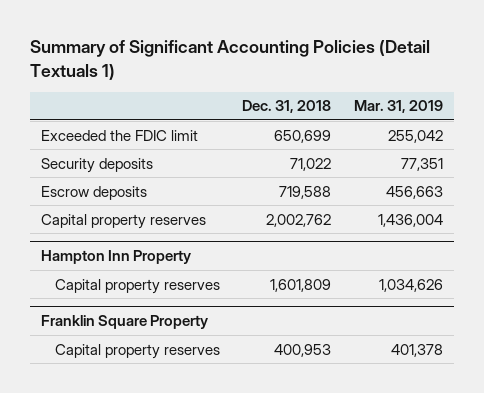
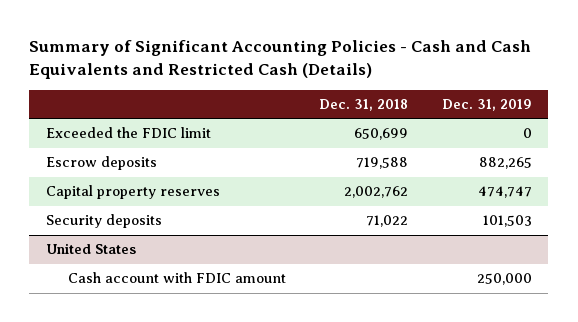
- Summary of Significant Accounting Policies (Detail Textuals 1)
+ Summary of Significant Accounting Policies - Cash and Cash Equivalents and Restricted Cash (Details)
- | Dec. 31, 2018 | Mar. 31, 2019
+ | Dec. 31, 2018 | Dec. 31, 2019
- Hampton Inn Property
- Capital property reserves | 1,601,809 | 1,034,626
- Franklin Square Property
- Capital property reserves | 400,953 | 401,378
moved down: Security deposits | 71,022 | 101,503
+ United States
+ Cash account with FDIC amount | | 250,000

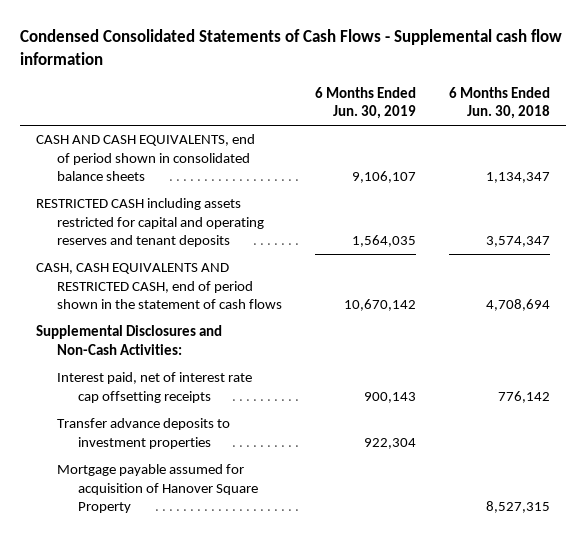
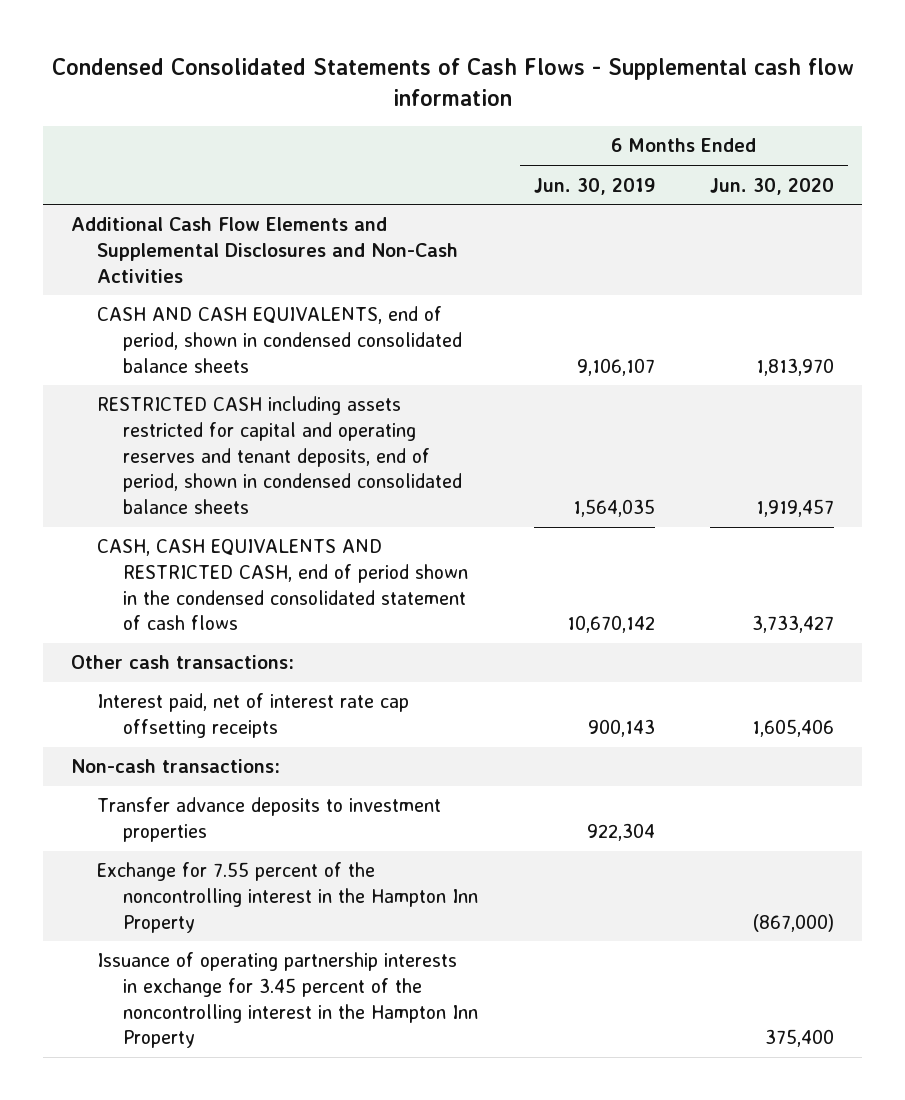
- | 6 Months Ended Jun. 30, 2019 | 6 Months Ended Jun. 30, 2018
+ | 6 Months Ended Jun. 30, 2019 | 6 Months Ended Jun. 30, 2020
- CASH AND CASH EQUIVALENTS, end of period shown in consolidated balance sheets | 9,106,107 | 1,134,347
- RESTRICTED CASH including assets restricted for capital and operating reserves and tenant deposits | 1,564,035 | 3,574,347
- CASH, CASH EQUIVALENTS AND RESTRICTED CASH, end of period shown in the statement of cash flows | 10,670,142 | 4,708,694
- Supplemental Disclosures and Non-Cash Activities:
+ Additional Cash Flow Elements and Supplemental Disclosures and Non-Cash Activities
+ CASH AND CASH EQUIVALENTS, end of period, shown in condensed consolidated balance sheets | 9,106,107 | 1,813,970
+ RESTRICTED CASH including assets restricted for capital and operating reserves and tenant deposits, end of period, shown in condensed consolidated balance sheets | 1,564,035 | 1,919,457
+ CASH, CASH EQUIVALENTS AND RESTRICTED CASH, end of period shown in the condensed consolidated statement of cash flows | 10,670,142 | 3,733,427
+ Other cash transactions:
+ Non-cash transactions:
- Mortgage payable assumed for acquisition of Hanover Square Property | | 8,527,315
+ Exchange for 7.55 percent of the noncontrolling interest in the Hampton Inn Property | | (867,000)
+ Issuance of operating partnership interests in exchange for 3.45 percent of the noncontrolling interest in the Hampton Inn Property | | 375,400

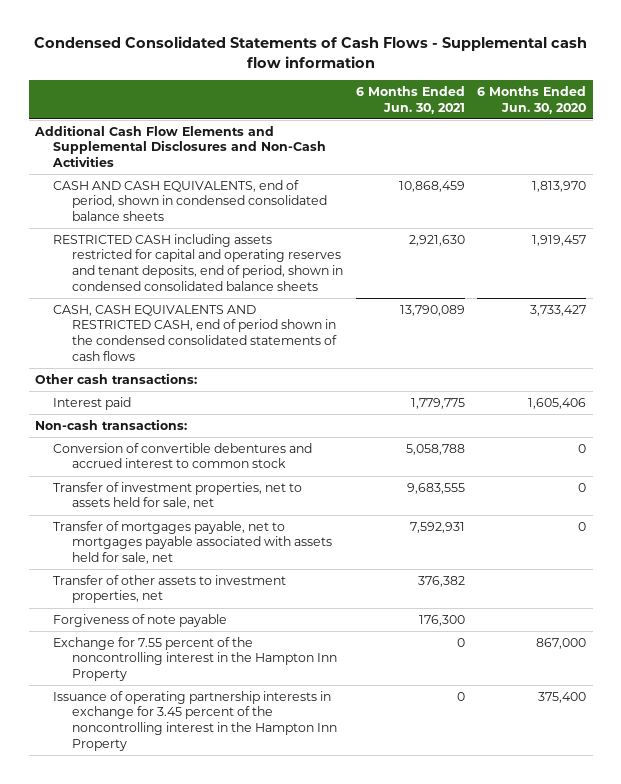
- | 6 Months Ended Jun. 30, 2019 | 6 Months Ended Jun. 30, 2020
+ | 6 Months Ended Jun. 30, 2021 | 6 Months Ended Jun. 30, 2020
- CASH, CASH EQUIVALENTS AND RESTRICTED CASH, end of period shown in the condensed consolidated statement of cash flows | 10,670,142 | 3,733,427
+ CASH, CASH EQUIVALENTS AND RESTRICTED CASH, end of period shown in the condensed consolidated statements of cash flows | 13,790,089 | 3,733,427
- Interest paid, net of interest rate cap offsetting receipts | 900,143 | 1,605,406
+ Interest paid | 1,779,775 | 1,605,406
- Transfer advance deposits to investment properties | 922,304 |
- Exchange for 7.55 percent of the noncontrolling interest in the Hampton Inn Property | | (867,000)
+ Conversion of convertible debentures and accrued interest to common stock | 5,058,788 | 0
+ Transfer of investment properties, net to assets held for sale, net | 9,683,555 | 0
+ Transfer of mortgages payable, net to mortgages payable associated with assets held for sale, net | 7,592,931 | 0
+ Transfer of other assets to investment properties, net | 376,382 |
+ Forgiveness of note payable | 176,300 |
+ Exchange for 7.55 percent of the noncontrolling interest in the Hampton Inn Property | 0 | 867,000

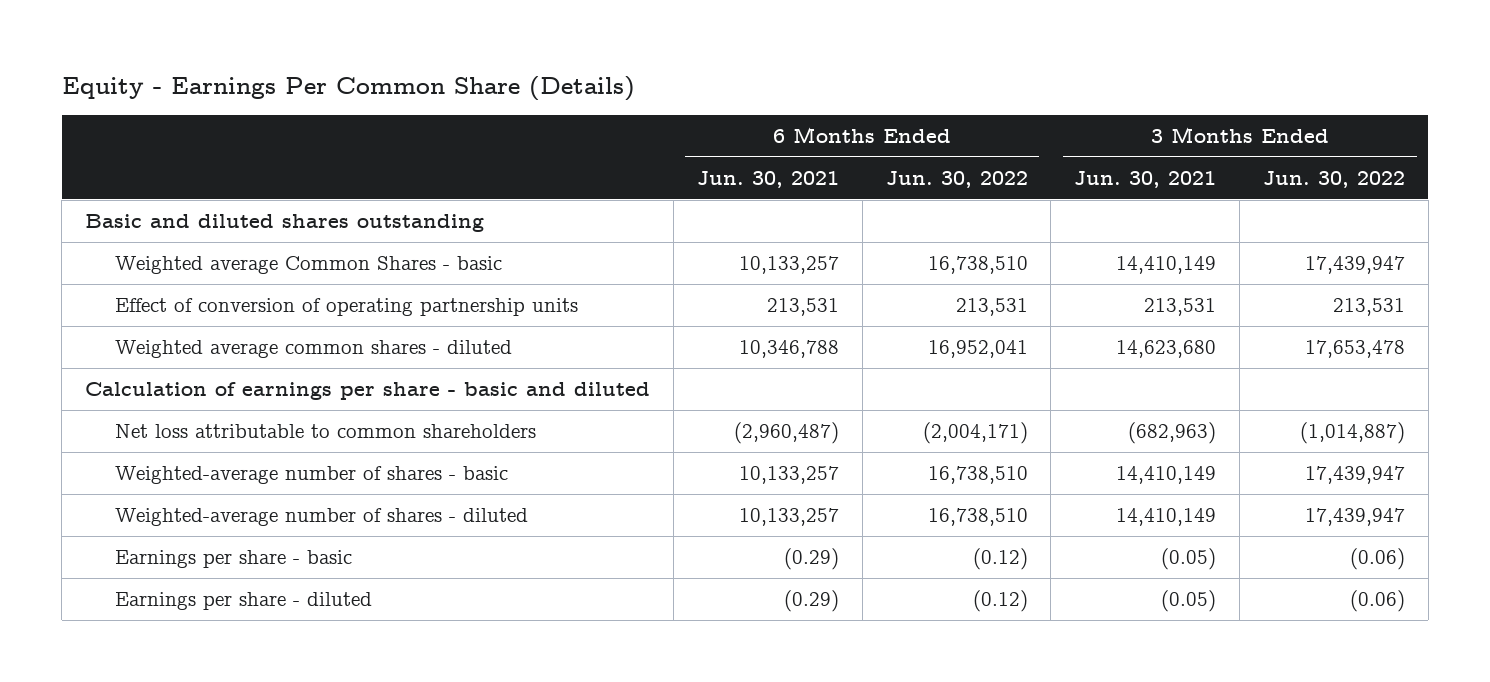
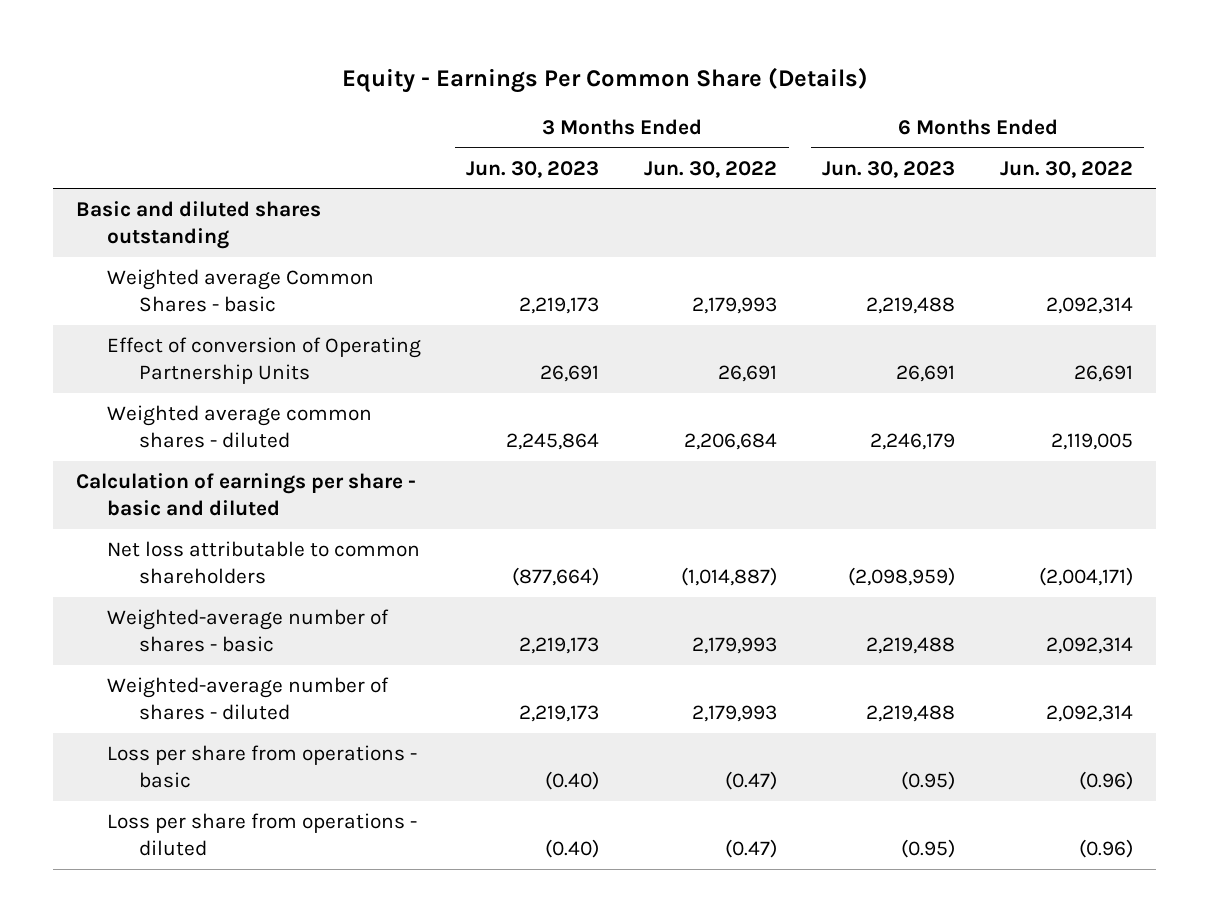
- | 6 Months Ended Jun. 30, 2021 | 6 Months Ended Jun. 30, 2022 | 3 Months Ended Jun. 30, 2021 | 3 Months Ended Jun. 30, 2022
+ | 3 Months Ended Jun. 30, 2023 | 3 Months Ended Jun. 30, 2022 | 6 Months Ended Jun. 30, 2023 | 6 Months Ended Jun. 30, 2022
- Weighted average Common Shares - basic | 10,133,257 | 16,738,510 | 14,410,149 | 17,439,947
- Effect of conversion of operating partnership units | 213,531 | 213,531 | 213,531 | 213,531
- Weighted average common shares - diluted | 10,346,788 | 16,952,041 | 14,623,680 | 17,653,478
+ Weighted average Common Shares - basic | 2,219,173 | 2,179,993 | 2,219,488 | 2,092,314
+ Effect of conversion of Operating Partnership Units | 26,691 | 26,691 | 26,691 | 26,691
+ Weighted average common shares - diluted | 2,245,864 | 2,206,684 | 2,246,179 | 2,119,005
- Weighted-average number of shares - basic | 10,133,257 | 16,738,510 | 14,410,149 | 17,439,947
- Weighted-average number of shares - diluted | 10,133,257 | 16,738,510 | 14,410,149 | 17,439,947
- Earnings per share - basic | (0.29) | (0.12) | (0.05) | (0.06)
- Earnings per share - diluted | (0.29) | (0.12) | (0.05) | (0.06)
+ Weighted-average number of shares - basic | 2,219,173 | 2,179,993 | 2,219,488 | 2,092,314
+ Weighted-average number of shares - diluted | 2,219,173 | 2,179,993 | 2,219,488 | 2,092,314
+ Loss per share from operations - basic | (0.40) | (0.47) | (0.95) | (0.96)
+ Loss per share from operations - diluted | (0.40) | (0.47) | (0.95) | (0.96)

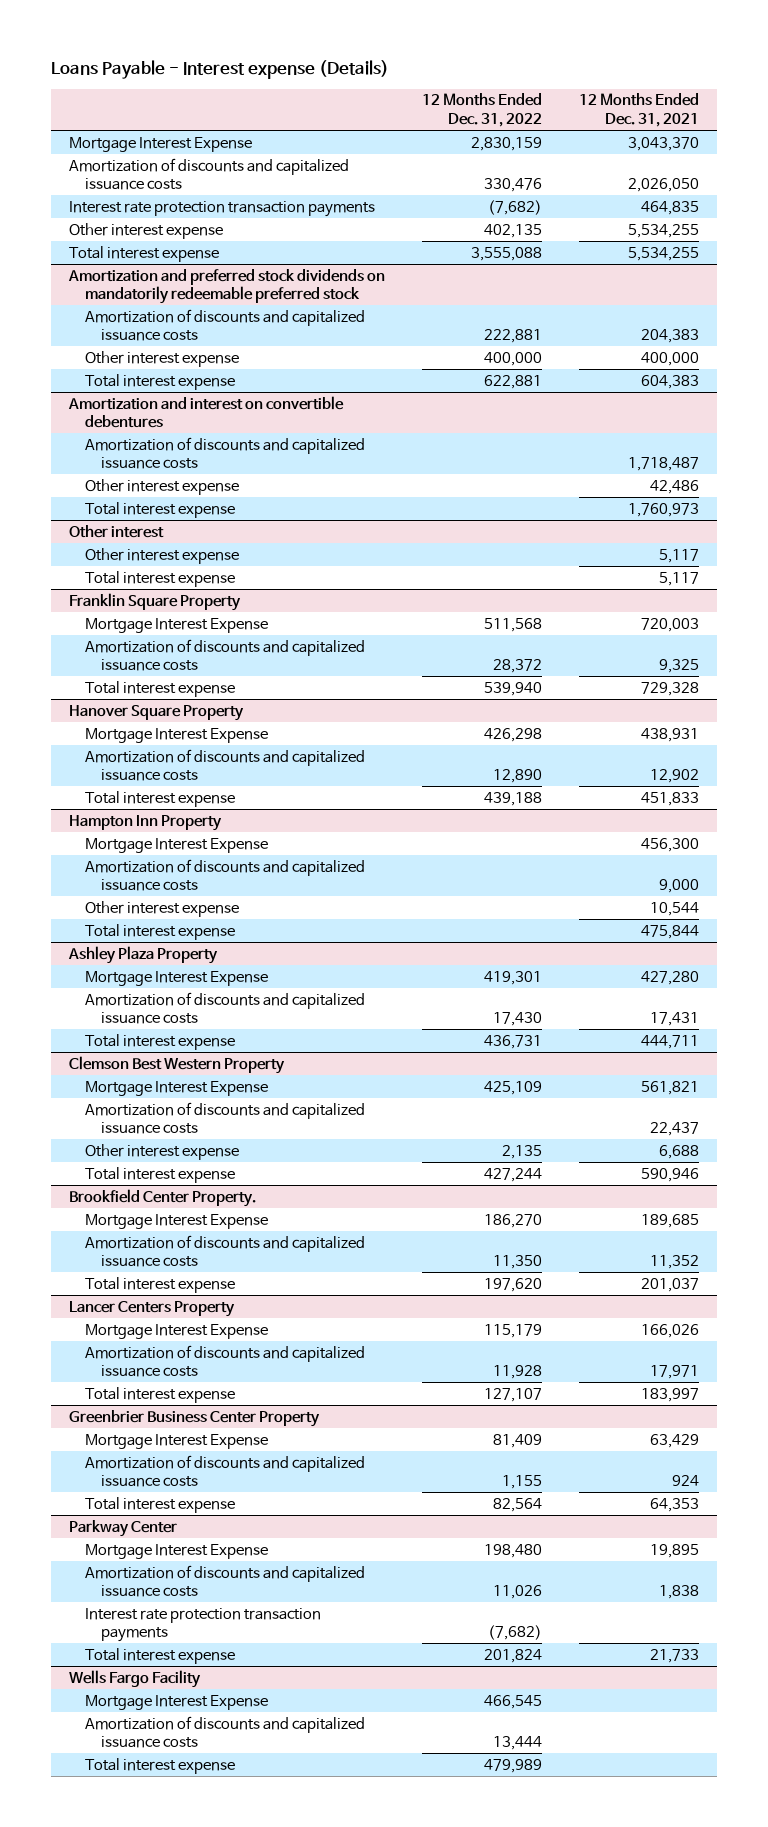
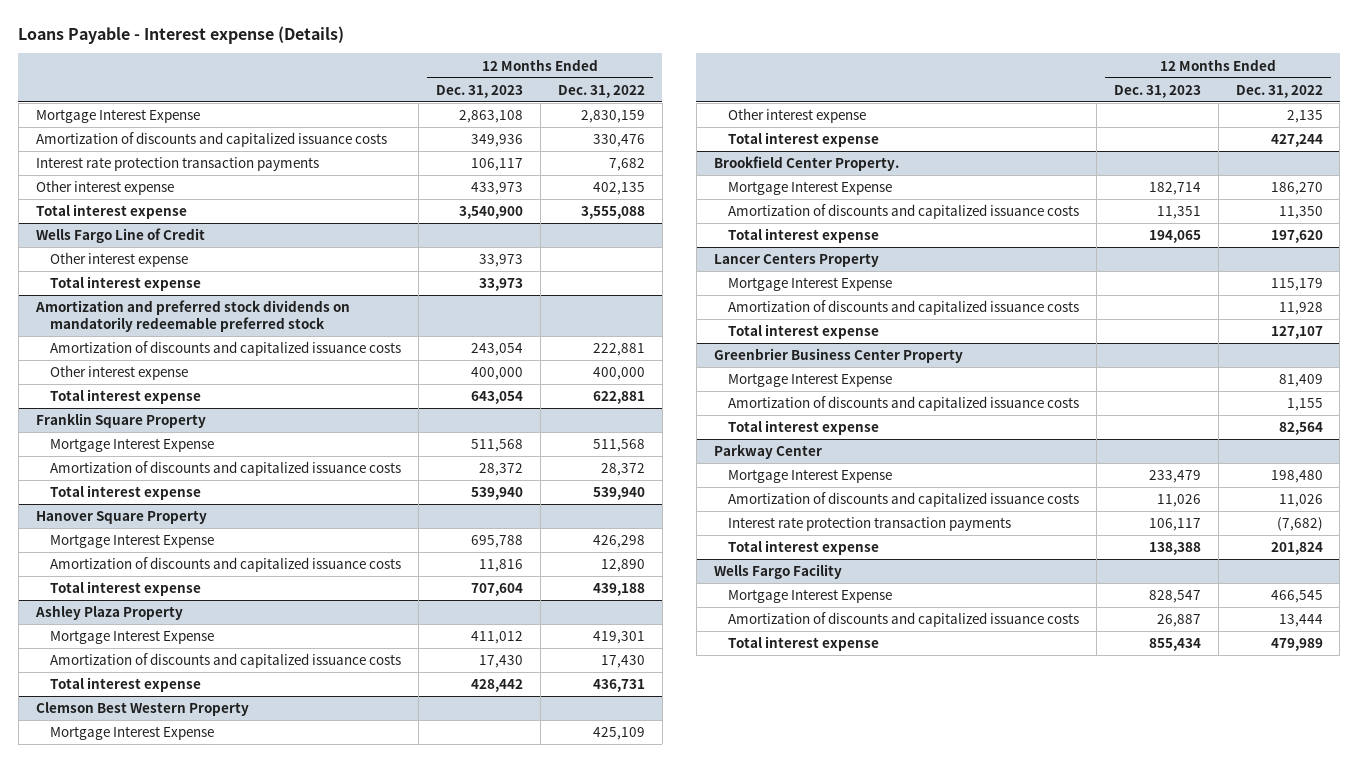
- | 12 Months Ended Dec. 31, 2022 | 12 Months Ended Dec. 31, 2021
+ | 12 Months Ended Dec. 31, 2023 | 12 Months Ended Dec. 31, 2022
- Interest rate protection transaction payments | (7,682) | 464,835
+ Interest rate protection transaction payments | 106,117 | 7,682
+ Wells Fargo Line of Credit
+ Other interest expense | 33,973 |
+ Total interest expense | 33,973 |
- Amortization and interest on convertible debentures
- Amortization of discounts and capitalized issuance costs | | 1,718,487
- Other interest expense | | 42,486
- Total interest expense | | 1,760,973
- Other interest
- Other interest expense | | 5,117
- Total interest expense | | 5,117
- Hampton Inn Property
- Mortgage Interest Expense | | 456,300
- Amortization of discounts and capitalized issuance costs | | 9,000
- Other interest expense | | 10,544
- Total interest expense | | 475,844
@ Clemson Best Western Property
- Amortization of discounts and capitalized issuance costs | | 22,437

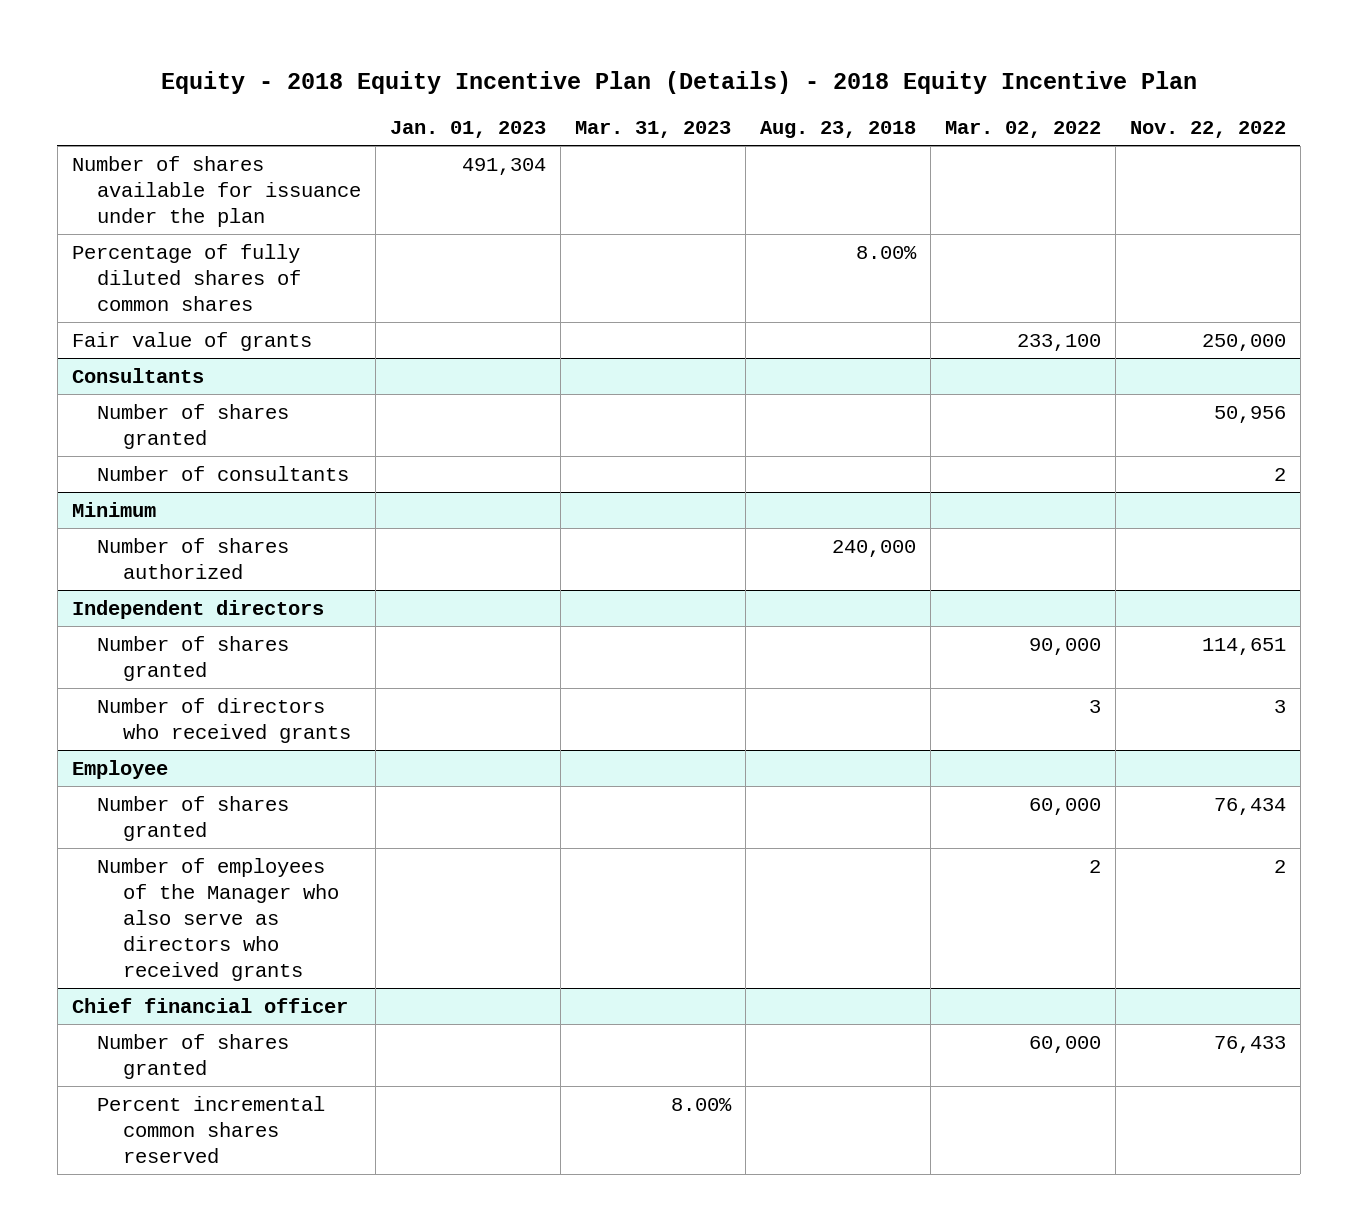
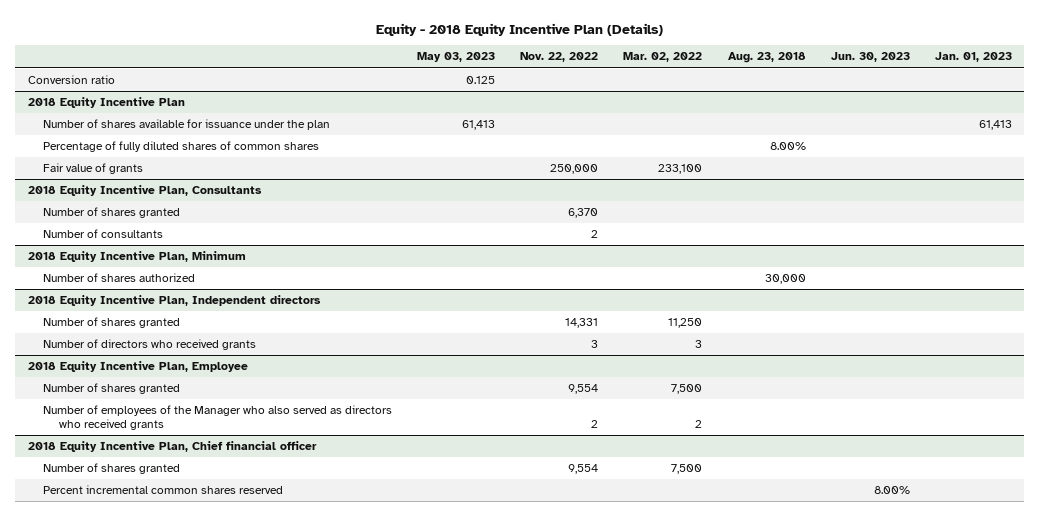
- Equity - 2018 Equity Incentive Plan (Details) - 2018 Equity Incentive Plan
+ Equity - 2018 Equity Incentive Plan (Details)
- | Jan. 01, 2023 | Mar. 31, 2023 | Aug. 23, 2018 | Mar. 02, 2022 | Nov. 22, 2022
+ | May 03, 2023 | Nov. 22, 2022 | Mar. 02, 2022 | Aug. 23, 2018 | Jun. 30, 2023 | Jan. 01, 2023
- Number of shares available for issuance under the plan | 491,304 | | | |
+ Conversion ratio | 0.125 | | | | |
+ 2018 Equity Incentive Plan
+ Number of shares available for issuance under the plan | 61,413 | | | | | 61,413
- Consultants
- Number of shares granted | | | | | 50,956
+ 2018 Equity Incentive Plan, Consultants
+ Number of shares granted | | 6,370 | | | |
- Minimum
- Number of shares authorized | | | 240,000 | |
- Independent directors
- Number of shares granted | | | | 90,000 | 114,651
+ 2018 Equity Incentive Plan, Minimum
+ Number of shares authorized | | | | 30,000 | |
+ 2018 Equity Incentive Plan, Independent directors
+ Number of shares granted | | 14,331 | 11,250 | | |
- Employee
- Number of shares granted | | | | 60,000 | 76,434
- Number of employees of the Manager who also serve as directors who received grants | | | | 2 | 2
- Chief financial officer
- Number of shares granted | | | | 60,000 | 76,433
+ 2018 Equity Incentive Plan, Employee
+ Number of shares granted | | 9,554 | 7,500 | | |
+ Number of employees of the Manager who also served as directors who received grants | | 2 | 2 | | |
+ 2018 Equity Incentive Plan, Chief financial officer
+ Number of shares granted | | 9,554 | 7,500 | | |

